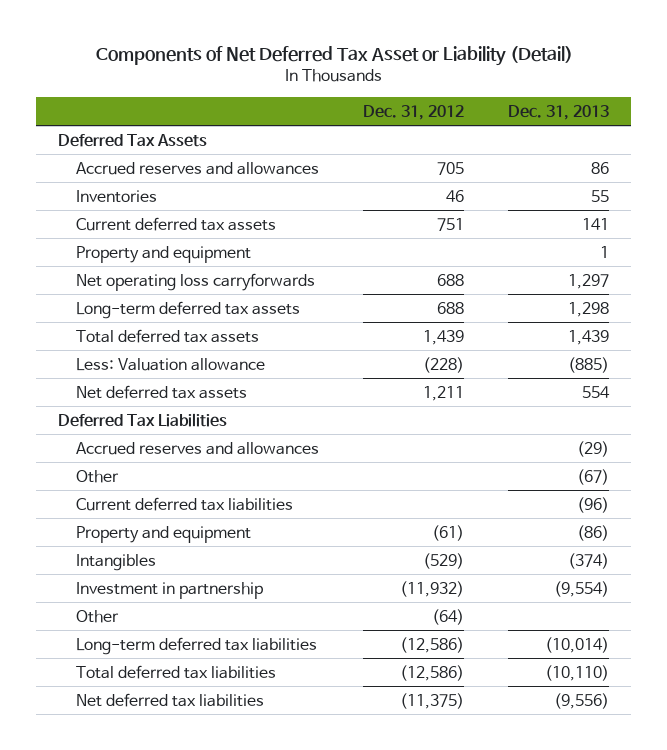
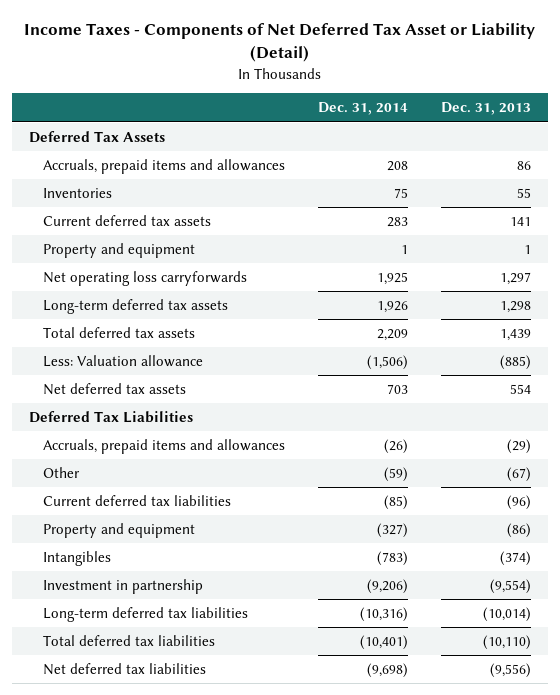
- Components of Net Deferred Tax Asset or Liability (Detail)
+ Income Taxes - Components of Net Deferred Tax Asset or Liability (Detail)
- | Dec. 31, 2012 | Dec. 31, 2013
+ | Dec. 31, 2014 | Dec. 31, 2013
- Accrued reserves and allowances | 705 | 86
+ Accruals, prepaid items and allowances | 208 | 86
- Accrued reserves and allowances | | (29)
+ Accruals, prepaid items and allowances | (26) | (29)
- Other | (64) |

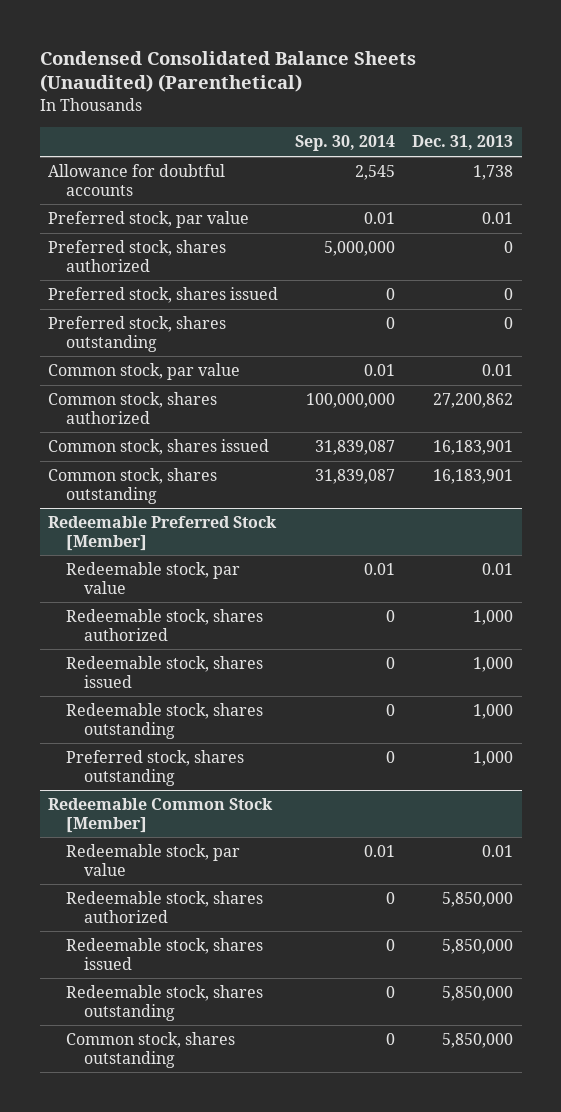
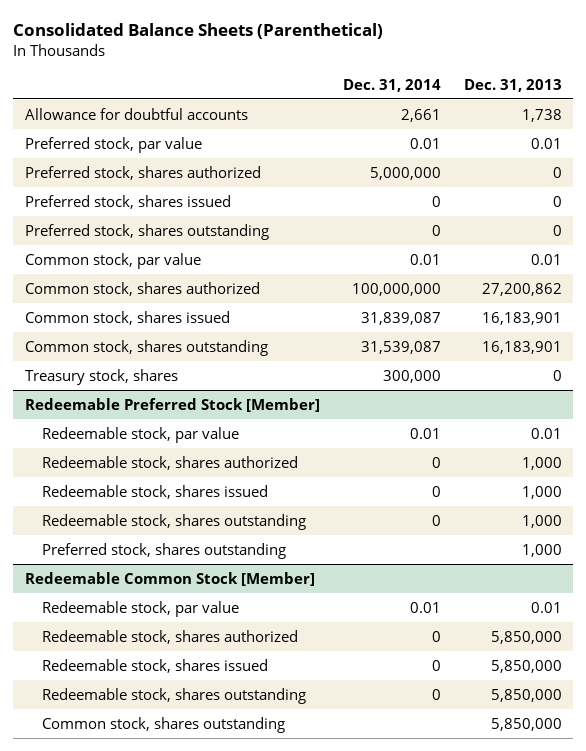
- Condensed Consolidated Balance Sheets (Unaudited) (Parenthetical)
+ Consolidated Balance Sheets (Parenthetical)
- | Sep. 30, 2014 | Dec. 31, 2013
+ | Dec. 31, 2014 | Dec. 31, 2013
+ Treasury stock, shares | 300,000 | 0

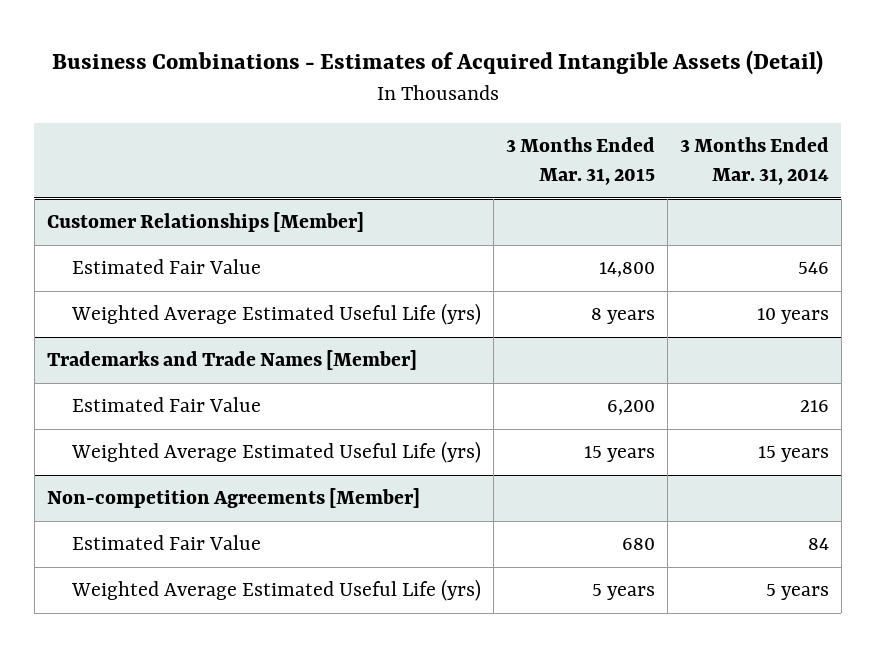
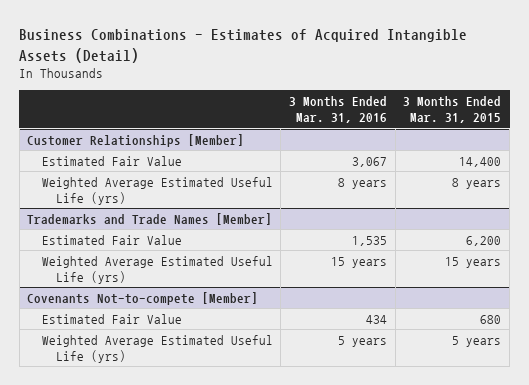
- | 3 Months Ended Mar. 31, 2015 | 3 Months Ended Mar. 31, 2014
+ | 3 Months Ended Mar. 31, 2016 | 3 Months Ended Mar. 31, 2015
@ Customer Relationships [Member]
- Estimated Fair Value | 14,800 | 546
+ Estimated Fair Value | 3,067 | 14,400
- Non-competition Agreements [Member]
+ Covenants Not-to-compete [Member]

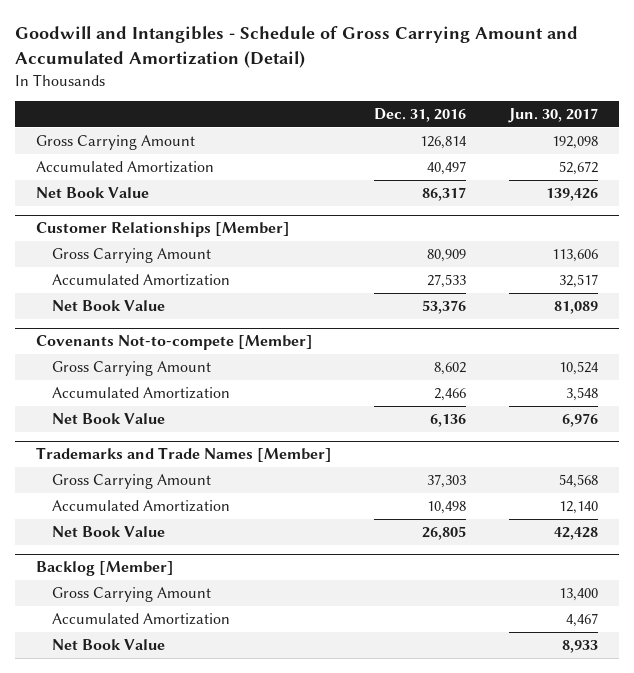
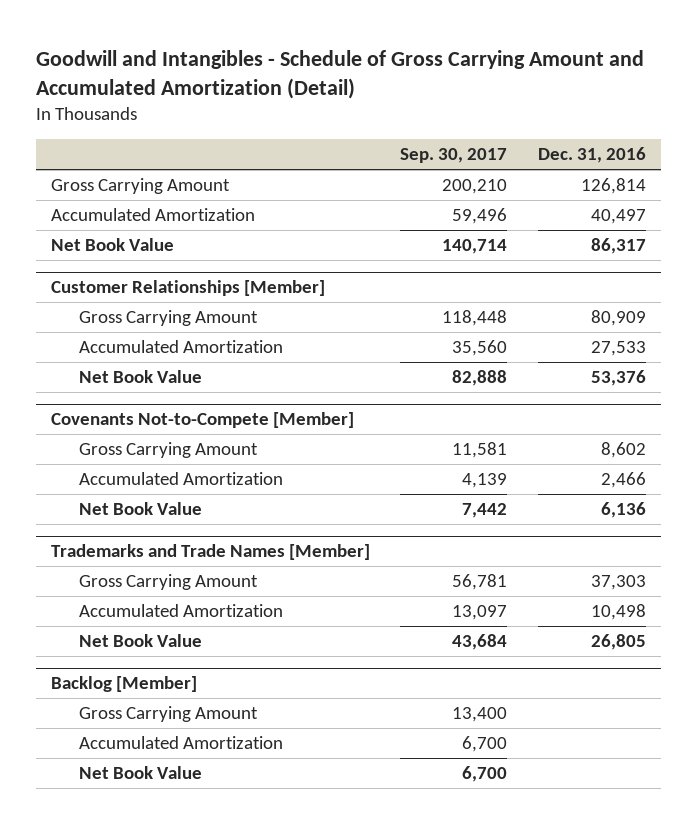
- | Dec. 31, 2016 | Jun. 30, 2017
+ | Sep. 30, 2017 | Dec. 31, 2016
- Covenants Not-to-compete [Member]
+ Covenants Not-to-Compete [Member]

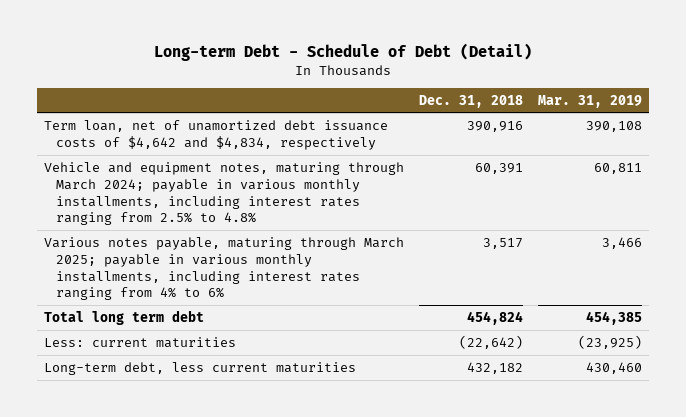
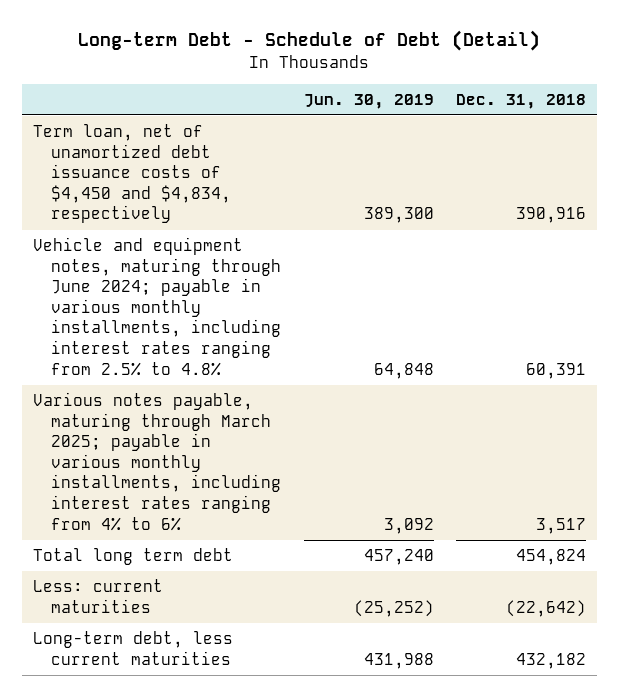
- | Dec. 31, 2018 | Mar. 31, 2019
+ | Jun. 30, 2019 | Dec. 31, 2018
- Term loan, net of unamortized debt issuance costs of $4,642 and $4,834, respectively | 390,916 | 390,108
- Vehicle and equipment notes, maturing through March 2024; payable in various monthly installments, including interest rates ranging from 2.5% to 4.8% | 60,391 | 60,811
+ Term loan, net of unamortized debt issuance costs of $4,450 and $4,834, respectively | 389,300 | 390,916
+ Vehicle and equipment notes, maturing through June 2024; payable in various monthly installments, including interest rates ranging from 2.5% to 4.8% | 64,848 | 60,391

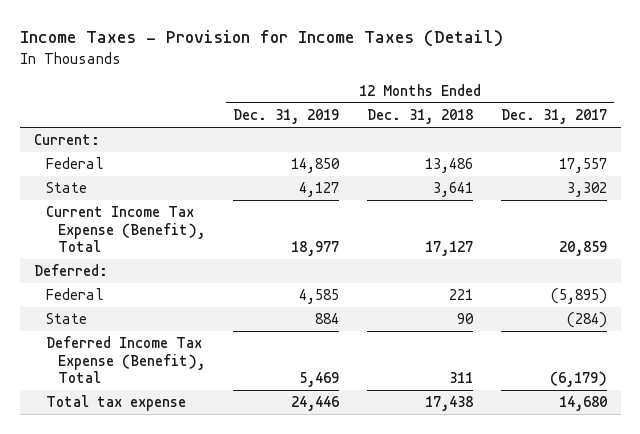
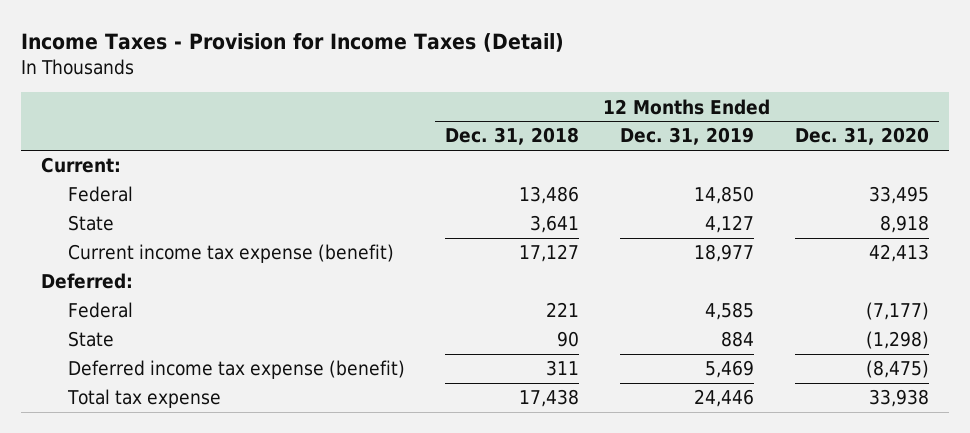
- | 12 Months Ended Dec. 31, 2019 | 12 Months Ended Dec. 31, 2018 | 12 Months Ended Dec. 31, 2017
+ | 12 Months Ended Dec. 31, 2018 | 12 Months Ended Dec. 31, 2019 | 12 Months Ended Dec. 31, 2020
- Current Income Tax Expense (Benefit), Total | 18,977 | 17,127 | 20,859
+ Current income tax expense (benefit) | 17,127 | 18,977 | 42,413
- Deferred Income Tax Expense (Benefit), Total | 5,469 | 311 | (6,179)
+ Deferred income tax expense (benefit) | 311 | 5,469 | (8,475)

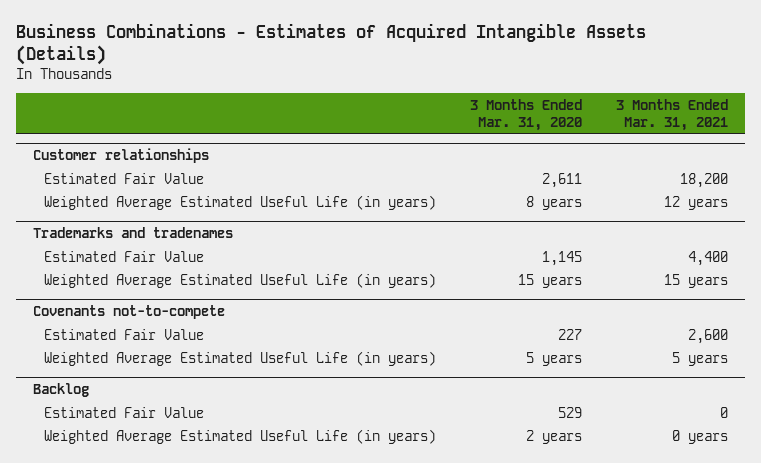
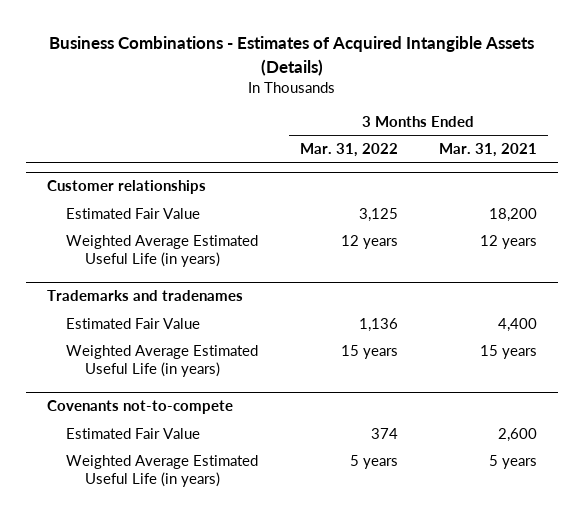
- | 3 Months Ended Mar. 31, 2020 | 3 Months Ended Mar. 31, 2021
+ | 3 Months Ended Mar. 31, 2022 | 3 Months Ended Mar. 31, 2021
- Backlog
- Estimated Fair Value | 529 | 0
- Weighted Average Estimated Useful Life (in years) | 2 years | 0 years

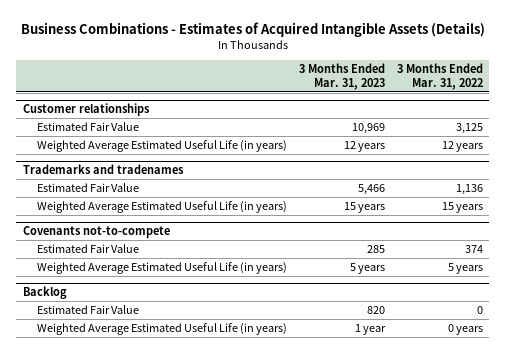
- | 3 Months Ended Mar. 31, 2022 | 3 Months Ended Mar. 31, 2021
+ | 3 Months Ended Mar. 31, 2023 | 3 Months Ended Mar. 31, 2022
+ Backlog
+ Estimated Fair Value | 820 | 0
+ Weighted Average Estimated Useful Life (in years) | 1 year | 0 years

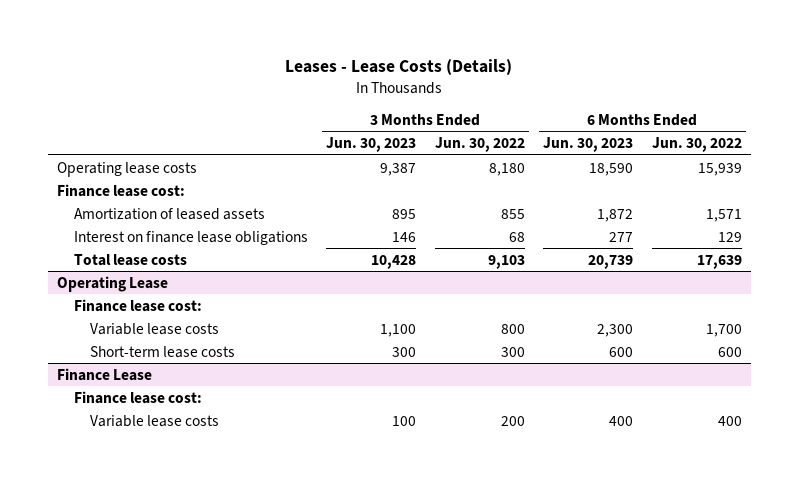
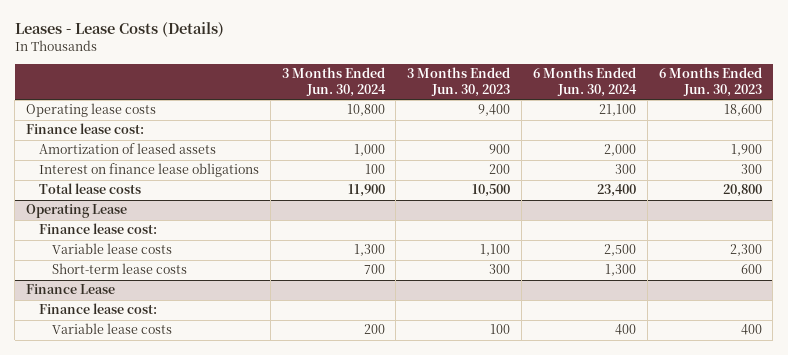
- | 3 Months Ended Jun. 30, 2023 | 3 Months Ended Jun. 30, 2022 | 6 Months Ended Jun. 30, 2023 | 6 Months Ended Jun. 30, 2022
+ | 3 Months Ended Jun. 30, 2024 | 3 Months Ended Jun. 30, 2023 | 6 Months Ended Jun. 30, 2024 | 6 Months Ended Jun. 30, 2023
- Operating lease costs | 9,387 | 8,180 | 18,590 | 15,939
+ Operating lease costs | 10,800 | 9,400 | 21,100 | 18,600
- Amortization of leased assets | 895 | 855 | 1,872 | 1,571
- Interest on finance lease obligations | 146 | 68 | 277 | 129
- Total lease costs | 10,428 | 9,103 | 20,739 | 17,639
+ Amortization of leased assets | 1,000 | 900 | 2,000 | 1,900
+ Interest on finance lease obligations | 100 | 200 | 300 | 300
+ Total lease costs | 11,900 | 10,500 | 23,400 | 20,800

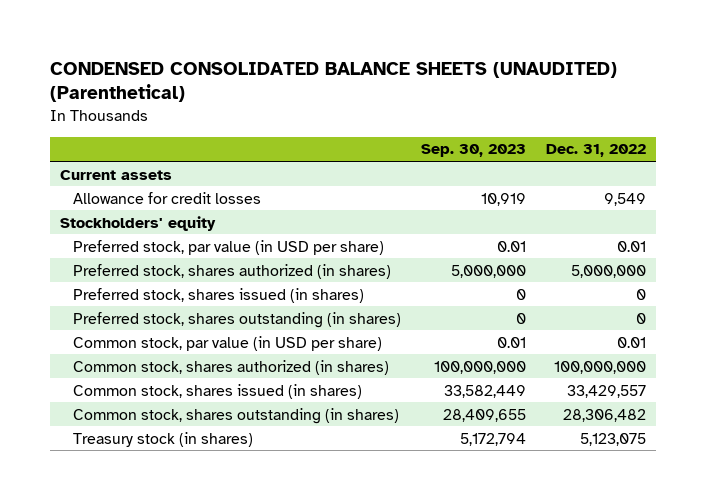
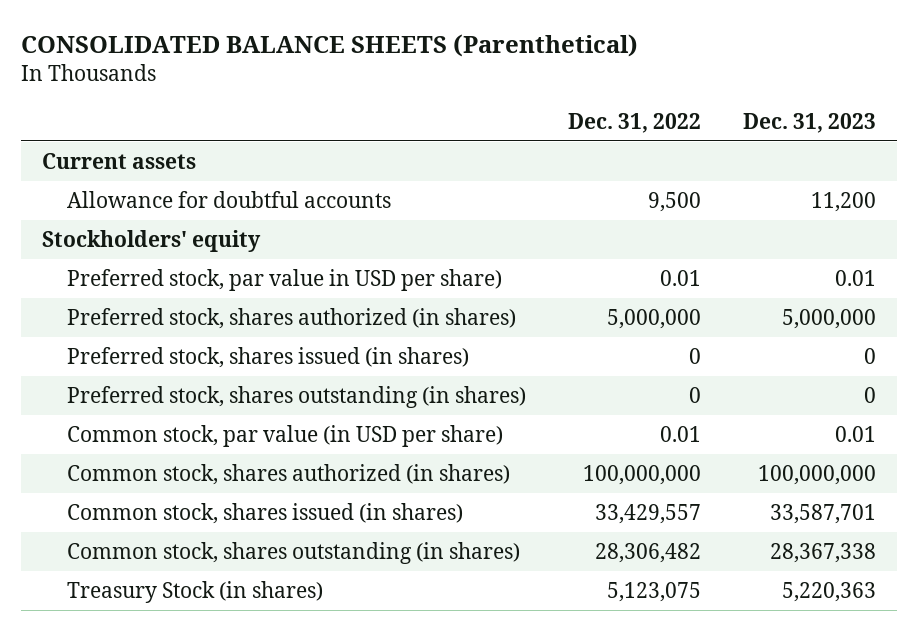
- CONDENSED CONSOLIDATED BALANCE SHEETS (UNAUDITED) (Parenthetical)
+ CONSOLIDATED BALANCE SHEETS (Parenthetical)
- | Sep. 30, 2023 | Dec. 31, 2022
+ | Dec. 31, 2022 | Dec. 31, 2023
- Allowance for credit losses | 10,919 | 9,549
+ Allowance for doubtful accounts | 9,500 | 11,200
- Preferred stock, par value (in USD per share) | 0.01 | 0.01
+ Preferred stock, par value in USD per share) | 0.01 | 0.01
- Treasury stock (in shares) | 5,172,794 | 5,123,075
+ Treasury Stock (in shares) | 5,123,075 | 5,220,363

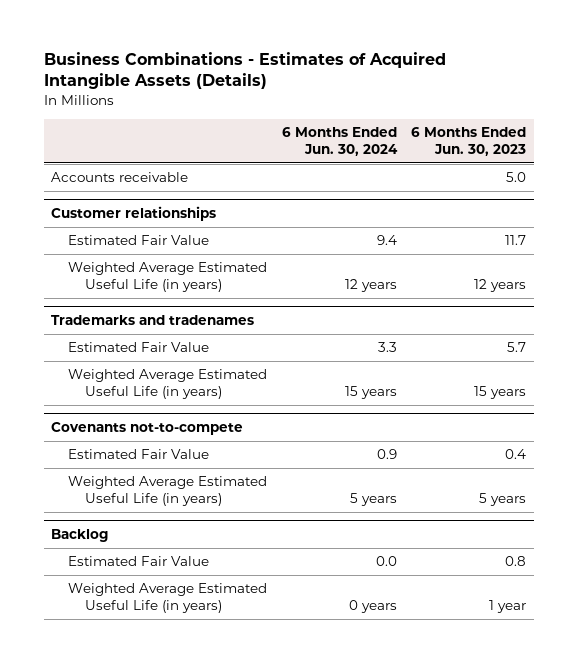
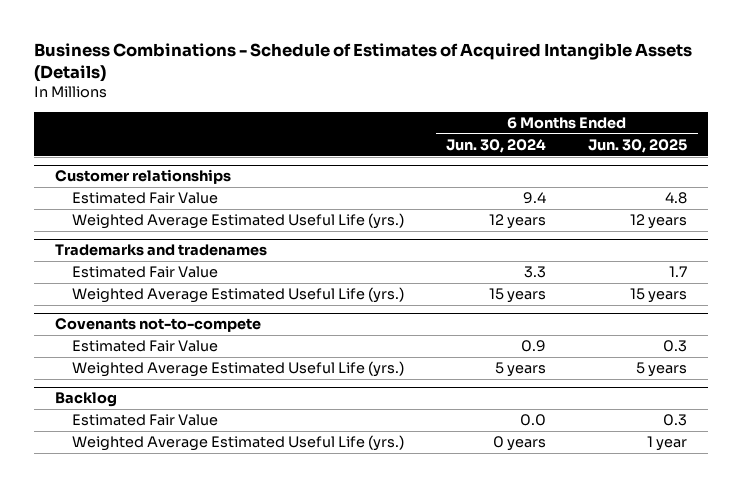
- Business Combinations - Estimates of Acquired Intangible Assets (Details)
+ Business Combinations - Schedule of Estimates of Acquired Intangible Assets (Details)
- | 6 Months Ended Jun. 30, 2024 | 6 Months Ended Jun. 30, 2023
+ | 6 Months Ended Jun. 30, 2024 | 6 Months Ended Jun. 30, 2025
- Accounts receivable | | 5.0
@ Customer relationships
- Weighted Average Estimated Useful Life (in years) | 12 years | 12 years
+ Weighted Average Estimated Useful Life (yrs.) | 12 years | 12 years
@ Trademarks and tradenames
- Weighted Average Estimated Useful Life (in years) | 15 years | 15 years
+ Weighted Average Estimated Useful Life (yrs.) | 15 years | 15 years
@ Covenants not-to-compete
- Weighted Average Estimated Useful Life (in years) | 5 years | 5 years
+ Weighted Average Estimated Useful Life (yrs.) | 5 years | 5 years
@ Backlog
- Weighted Average Estimated Useful Life (in years) | 0 years | 1 year
+ Weighted Average Estimated Useful Life (yrs.) | 0 years | 1 year

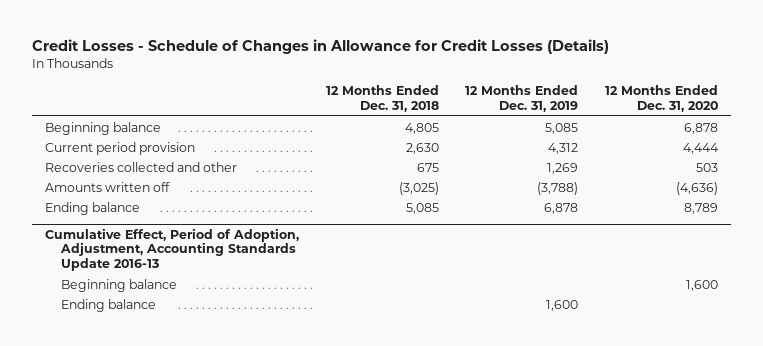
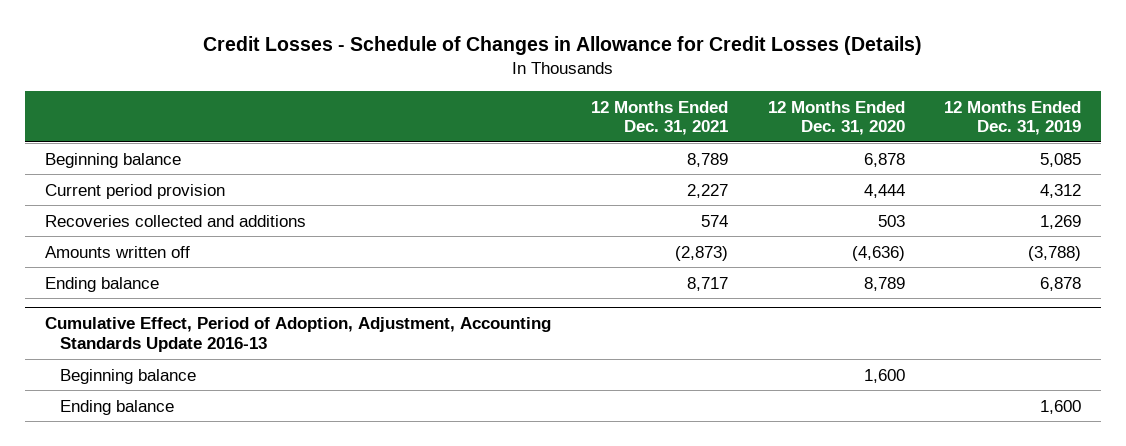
- | 12 Months Ended Dec. 31, 2018 | 12 Months Ended Dec. 31, 2019 | 12 Months Ended Dec. 31, 2020
+ | 12 Months Ended Dec. 31, 2021 | 12 Months Ended Dec. 31, 2020 | 12 Months Ended Dec. 31, 2019
- Recoveries collected and other | 675 | 1,269 | 503
+ Recoveries collected and additions | 574 | 503 | 1,269

